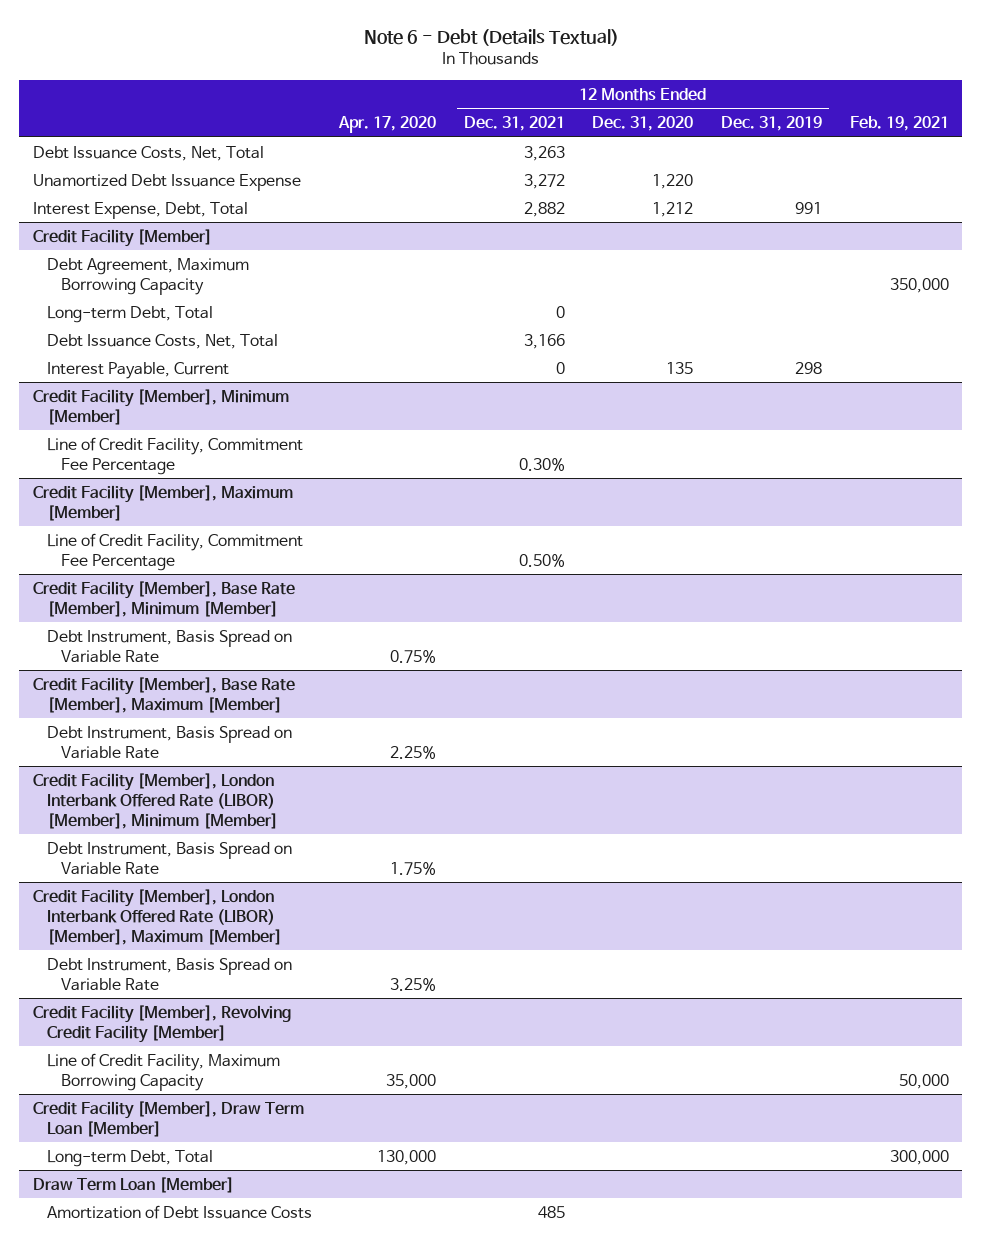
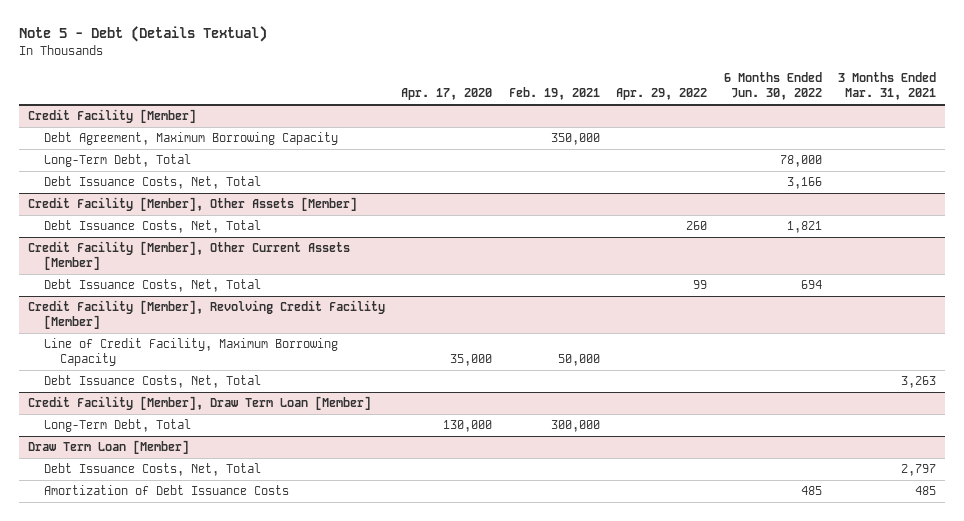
- Note 6 - Debt (Details Textual)
+ Note 5 - Debt (Details Textual)
- | Apr. 17, 2020 | 12 Months Ended Dec. 31, 2021 | 12 Months Ended Dec. 31, 2020 | 12 Months Ended Dec. 31, 2019 | Feb. 19, 2021
+ | Apr. 17, 2020 | Feb. 19, 2021 | Apr. 29, 2022 | 6 Months Ended Jun. 30, 2022 | 3 Months Ended Mar. 31, 2021
- Debt Issuance Costs, Net, Total | | 3,263 | | |
- Unamortized Debt Issuance Expense | | 3,272 | 1,220 | |
- Interest Expense, Debt, Total | | 2,882 | 1,212 | 991 |
@ Credit Facility [Member]
- Long-term Debt, Total | | 0 | | |
+ Long-Term Debt, Total | | | | 78,000 |
- Interest Payable, Current | | 0 | 135 | 298 |
- Credit Facility [Member], Minimum [Member]
- Line of Credit Facility, Commitment Fee Percentage | | 0.30% | | |
- Credit Facility [Member], Maximum [Member]
- Line of Credit Facility, Commitment Fee Percentage | | 0.50% | | |
- Credit Facility [Member], Base Rate [Member], Minimum [Member]
- Debt Instrument, Basis Spread on Variable Rate | 0.75% | | | |
- Credit Facility [Member], Base Rate [Member], Maximum [Member]
- Debt Instrument, Basis Spread on Variable Rate | 2.25% | | | |
- Credit Facility [Member], London Interbank Offered Rate (LIBOR) [Member], Minimum [Member]
- Debt Instrument, Basis Spread on Variable Rate | 1.75% | | | |
- Credit Facility [Member], London Interbank Offered Rate (LIBOR) [Member], Maximum [Member]
- Debt Instrument, Basis Spread on Variable Rate | 3.25% | | | |
+ Credit Facility [Member], Other Assets [Member]
+ Debt Issuance Costs, Net, Total | | | 260 | 1,821 |
+ Credit Facility [Member], Other Current Assets [Member]
+ Debt Issuance Costs, Net, Total | | | 99 | 694 |
@ Credit Facility [Member], Revolving Credit Facility [Member]
+ Debt Issuance Costs, Net, Total | | | | | 3,263
@ Credit Facility [Member], Draw Term Loan [Member]
- Long-term Debt, Total | 130,000 | | | | 300,000
+ Long-Term Debt, Total | 130,000 | 300,000 | | |
@ Draw Term Loan [Member]
+ Debt Issuance Costs, Net, Total | | | | | 2,797

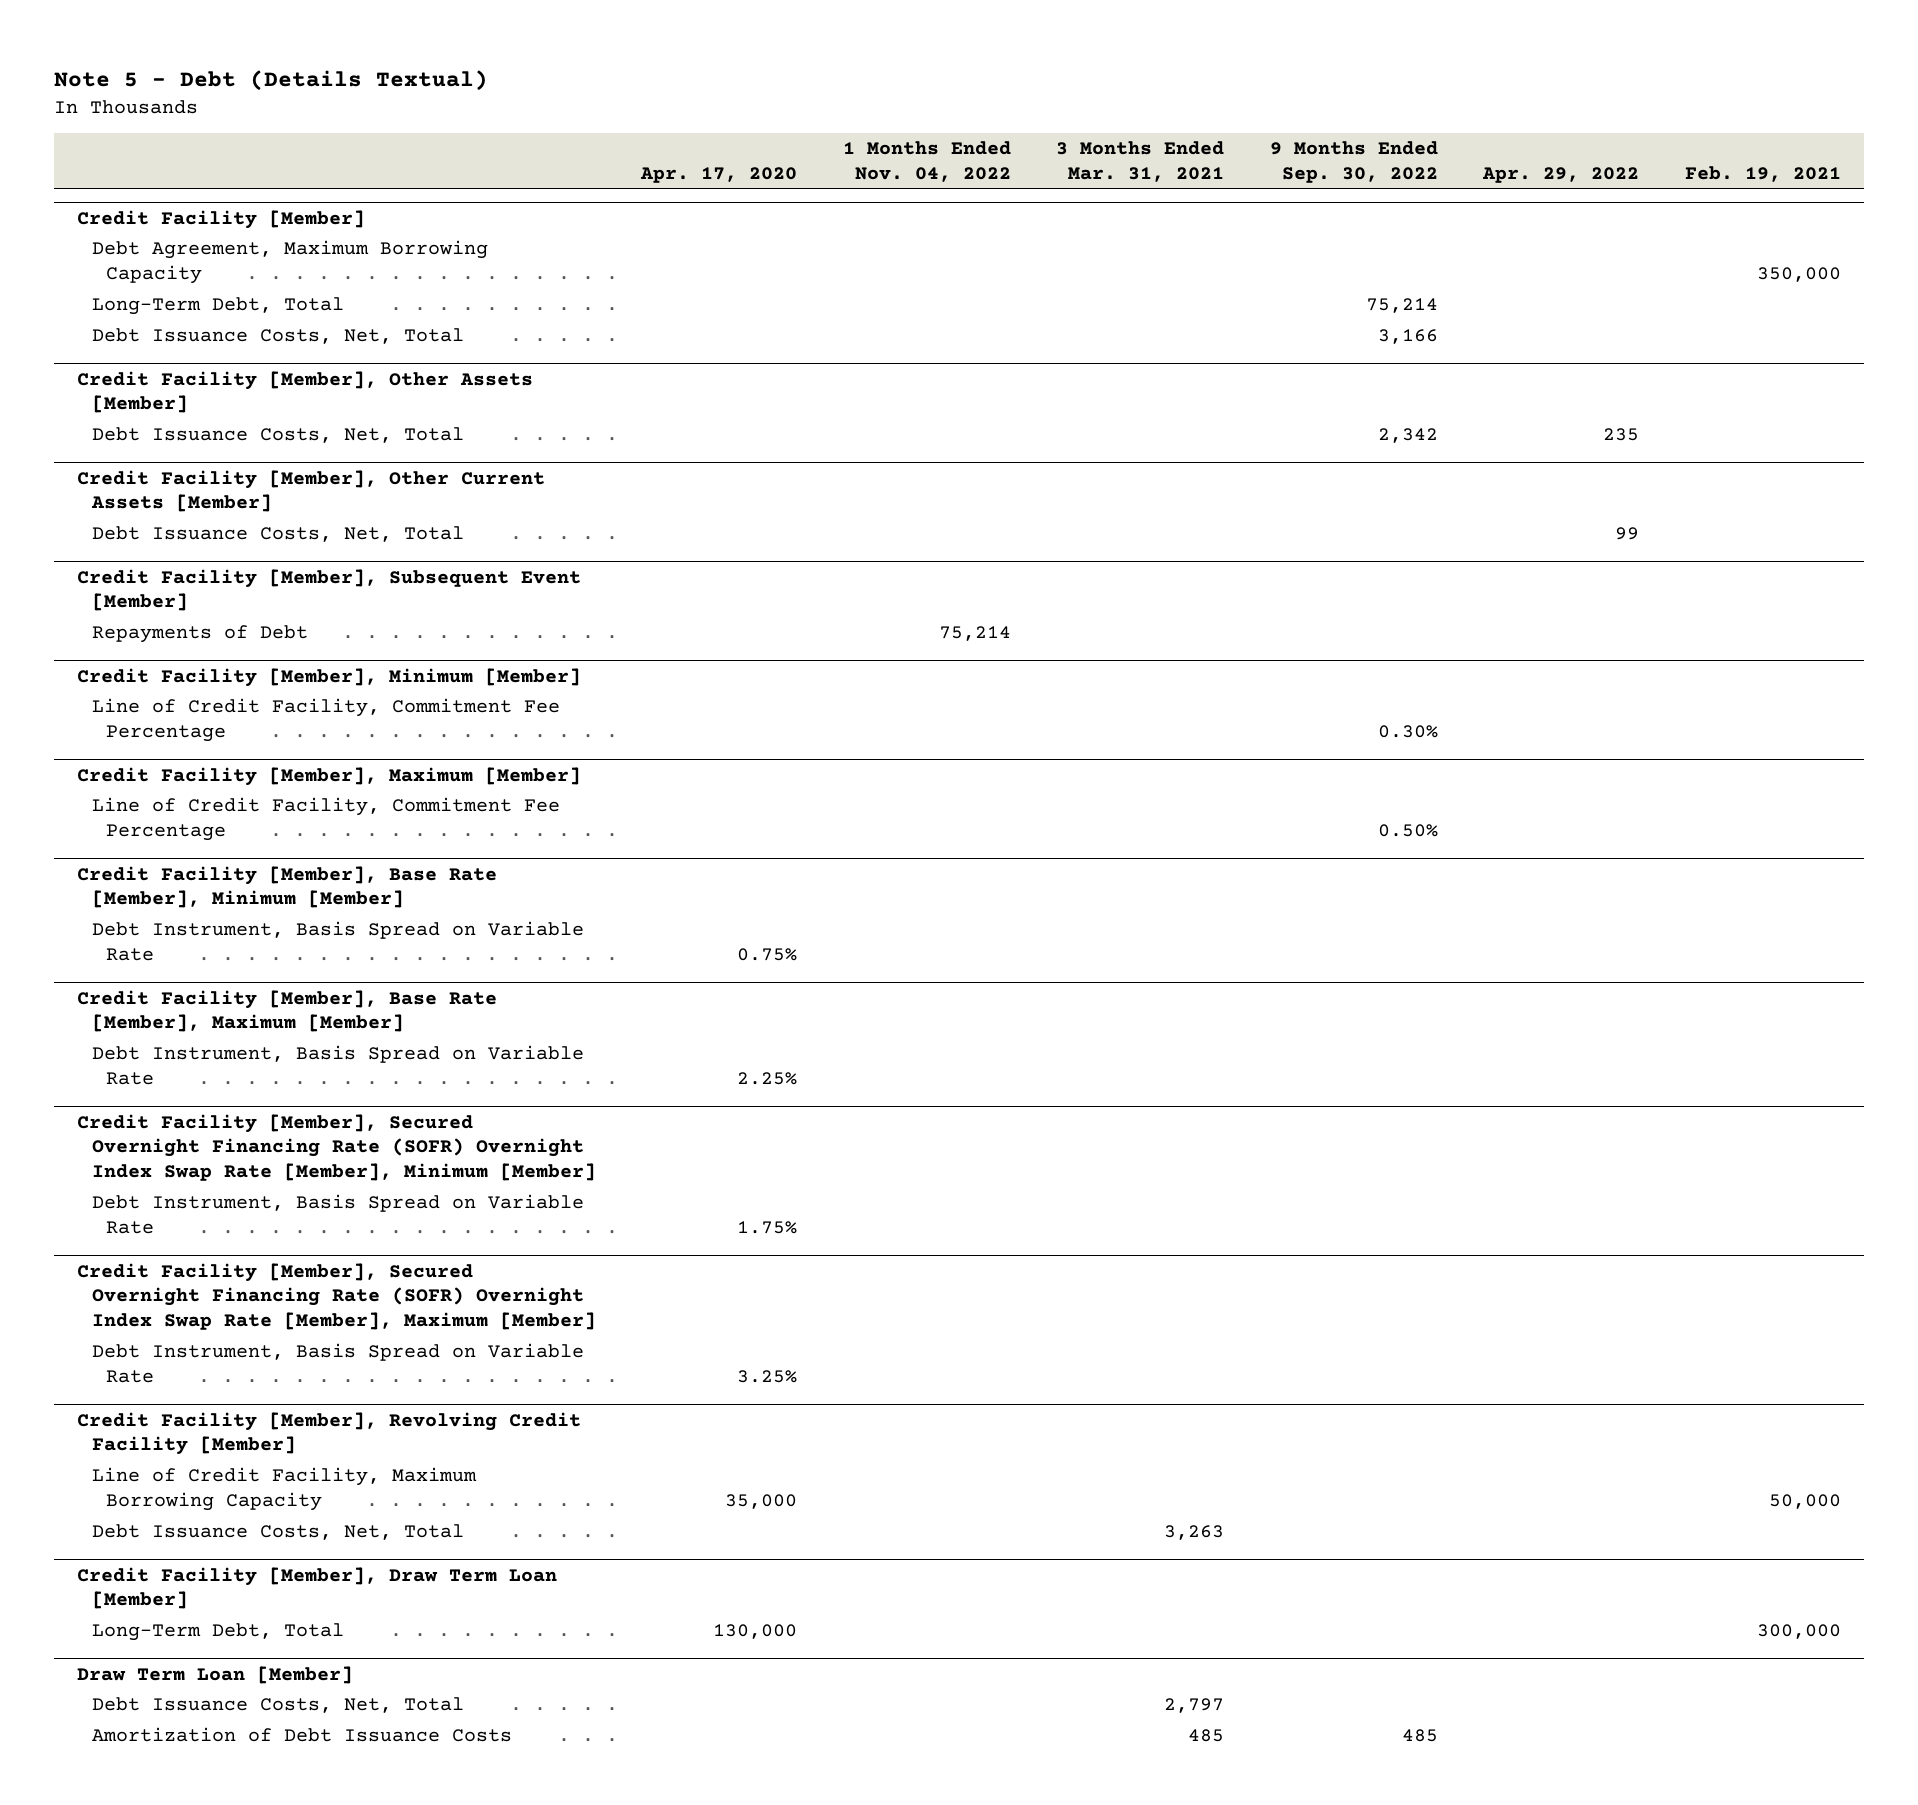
- | Apr. 17, 2020 | Feb. 19, 2021 | Apr. 29, 2022 | 6 Months Ended Jun. 30, 2022 | 3 Months Ended Mar. 31, 2021
+ | Apr. 17, 2020 | 1 Months Ended Nov. 04, 2022 | 3 Months Ended Mar. 31, 2021 | 9 Months Ended Sep. 30, 2022 | Apr. 29, 2022 | Feb. 19, 2021
@ Credit Facility [Member], Other Assets [Member]
- Debt Issuance Costs, Net, Total | | | 260 | 1,821 |
+ Debt Issuance Costs, Net, Total | | | | 2,342 | 235 |
+ Credit Facility [Member], Subsequent Event [Member]
+ Repayments of Debt | | 75,214 | | | |
+ Credit Facility [Member], Minimum [Member]
+ Line of Credit Facility, Commitment Fee Percentage | | | | 0.30% | |
+ Credit Facility [Member], Maximum [Member]
+ Line of Credit Facility, Commitment Fee Percentage | | | | 0.50% | |
+ Credit Facility [Member], Base Rate [Member], Minimum [Member]
+ Debt Instrument, Basis Spread on Variable Rate | 0.75% | | | | |
+ Credit Facility [Member], Base Rate [Member], Maximum [Member]
+ Debt Instrument, Basis Spread on Variable Rate | 2.25% | | | | |
+ Credit Facility [Member], Secured Overnight Financing Rate (SOFR) Overnight Index Swap Rate [Member], Minimum [Member]
+ Debt Instrument, Basis Spread on Variable Rate | 1.75% | | | | |
+ Credit Facility [Member], Secured Overnight Financing Rate (SOFR) Overnight Index Swap Rate [Member], Maximum [Member]
+ Debt Instrument, Basis Spread on Variable Rate | 3.25% | | | | |

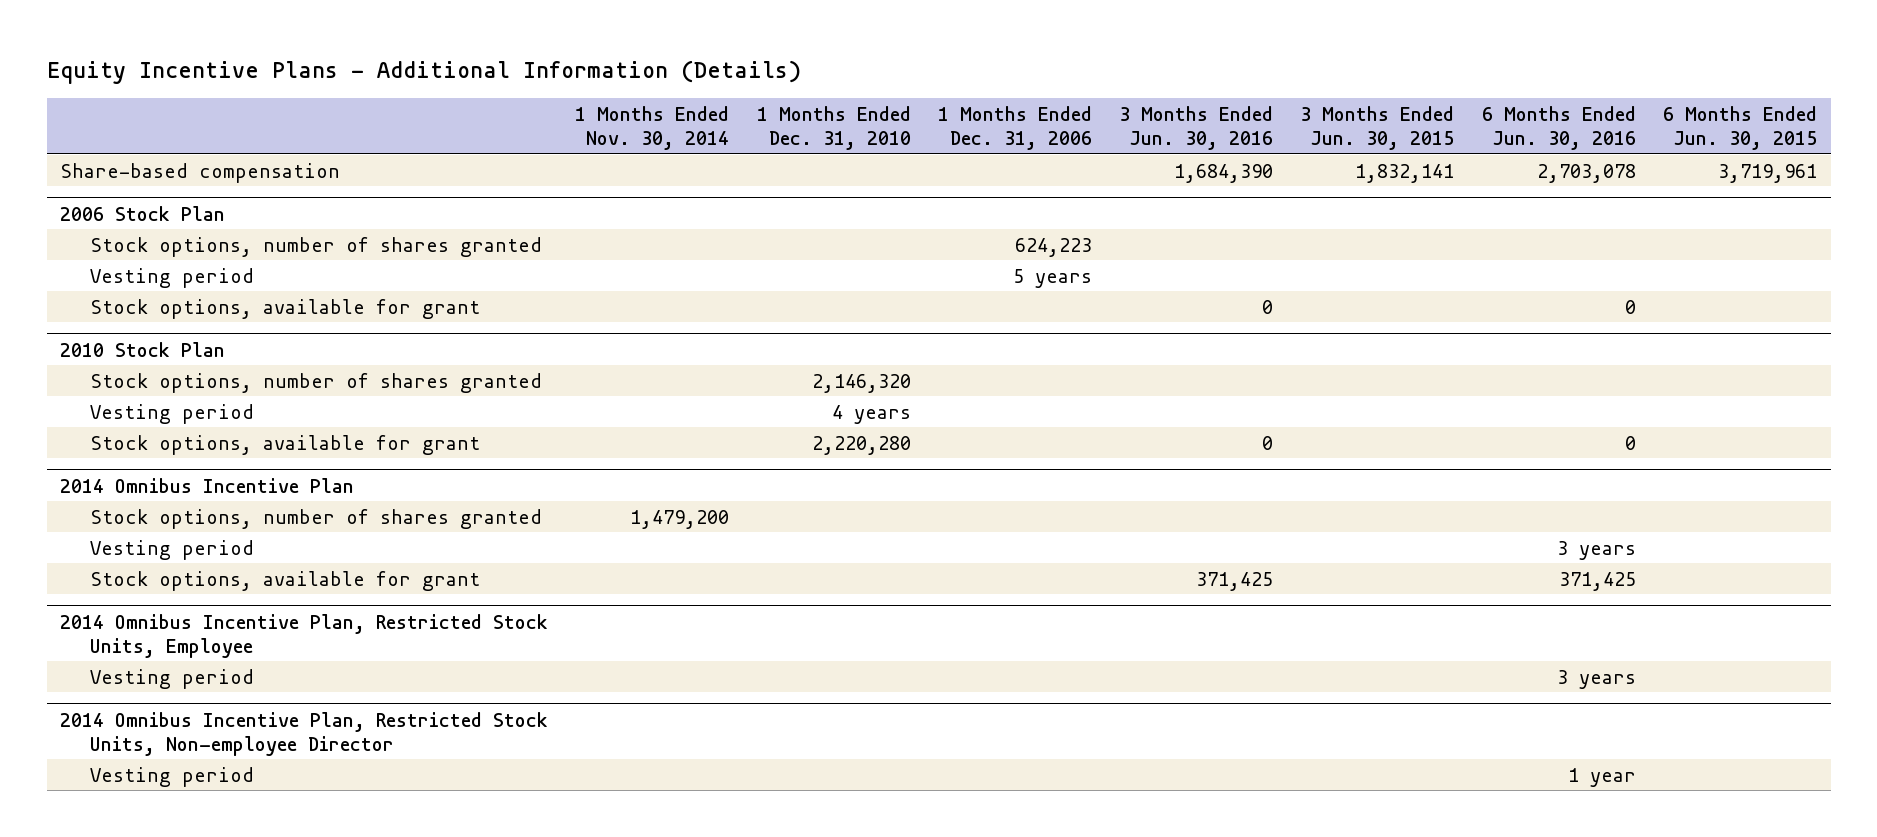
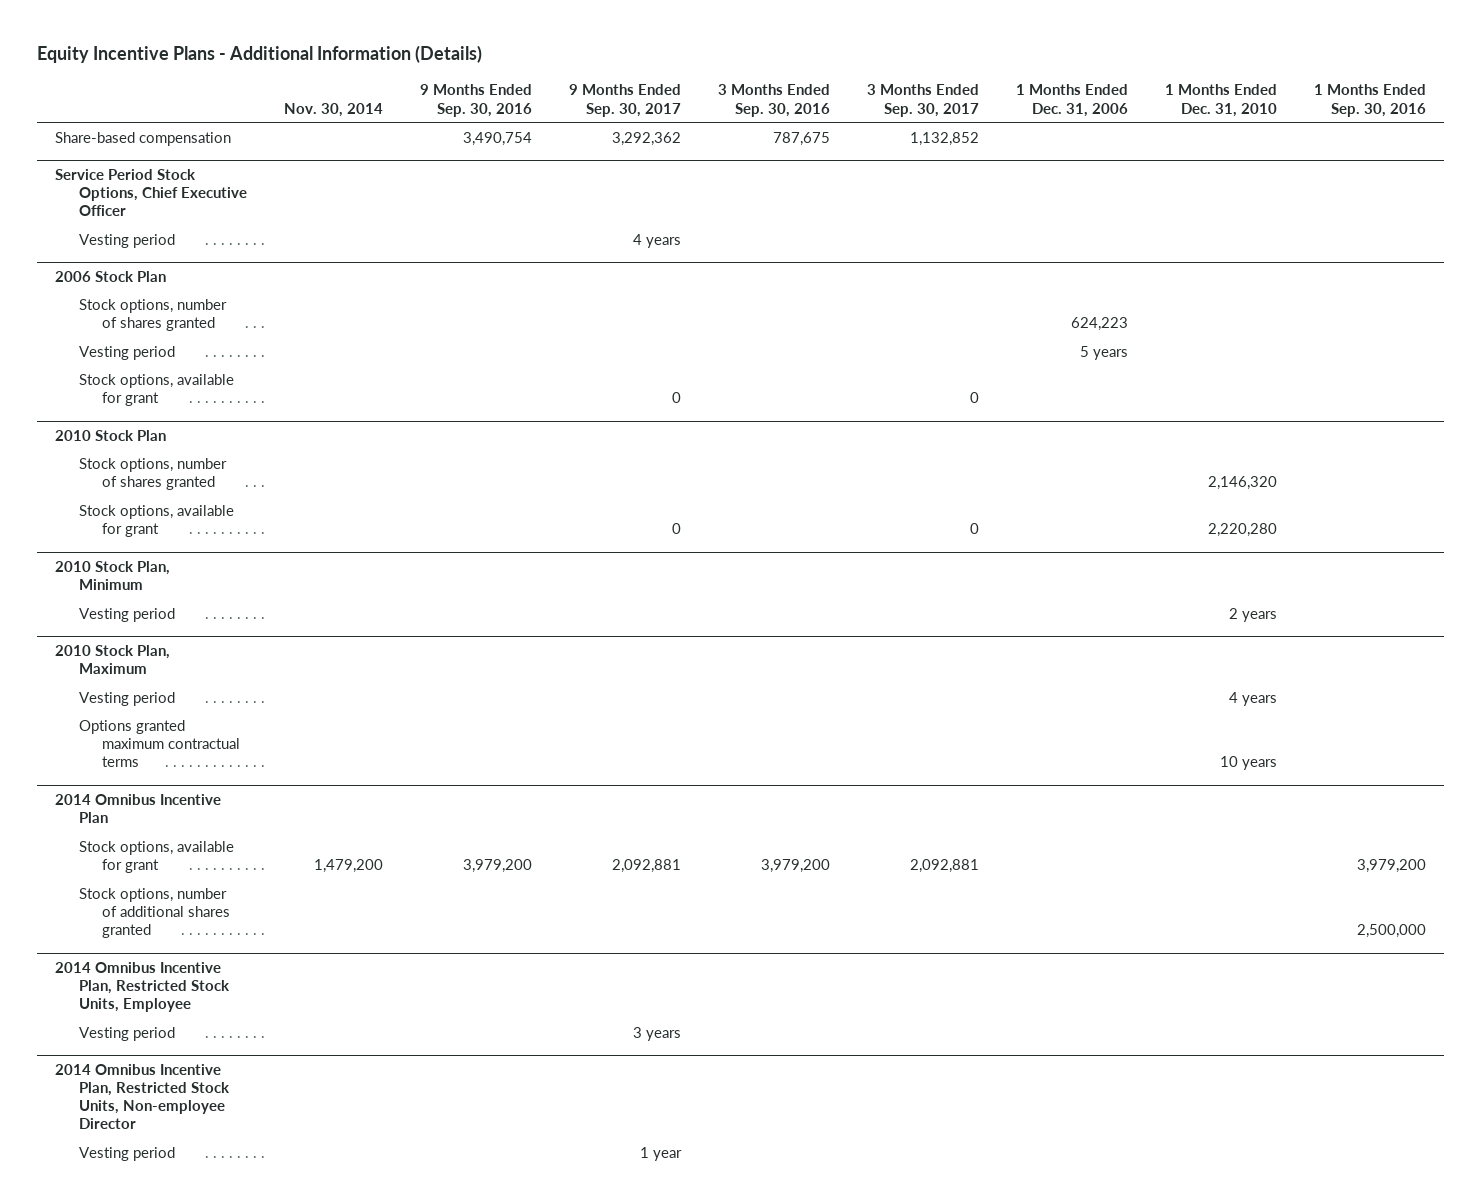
- | 1 Months Ended Nov. 30, 2014 | 1 Months Ended Dec. 31, 2010 | 1 Months Ended Dec. 31, 2006 | 3 Months Ended Jun. 30, 2016 | 3 Months Ended Jun. 30, 2015 | 6 Months Ended Jun. 30, 2016 | 6 Months Ended Jun. 30, 2015
+ | Nov. 30, 2014 | 9 Months Ended Sep. 30, 2016 | 9 Months Ended Sep. 30, 2017 | 3 Months Ended Sep. 30, 2016 | 3 Months Ended Sep. 30, 2017 | 1 Months Ended Dec. 31, 2006 | 1 Months Ended Dec. 31, 2010 | 1 Months Ended Sep. 30, 2016
+ Service Period Stock Options, Chief Executive Officer
+ Vesting period | | | 4 years | | | | |
@ 2010 Stock Plan
- Vesting period | | 4 years | | | | |
+ 2010 Stock Plan, Minimum
+ Vesting period | | | | | | | 2 years |
+ 2010 Stock Plan, Maximum
+ Vesting period | | | | | | | 4 years |
+ Options granted maximum contractual terms | | | | | | | 10 years |
@ 2014 Omnibus Incentive Plan
- Stock options, number of shares granted | 1,479,200 | | | | | |
- Vesting period | | | | | | 3 years |
+ Stock options, number of additional shares granted | | | | | | | | 2,500,000

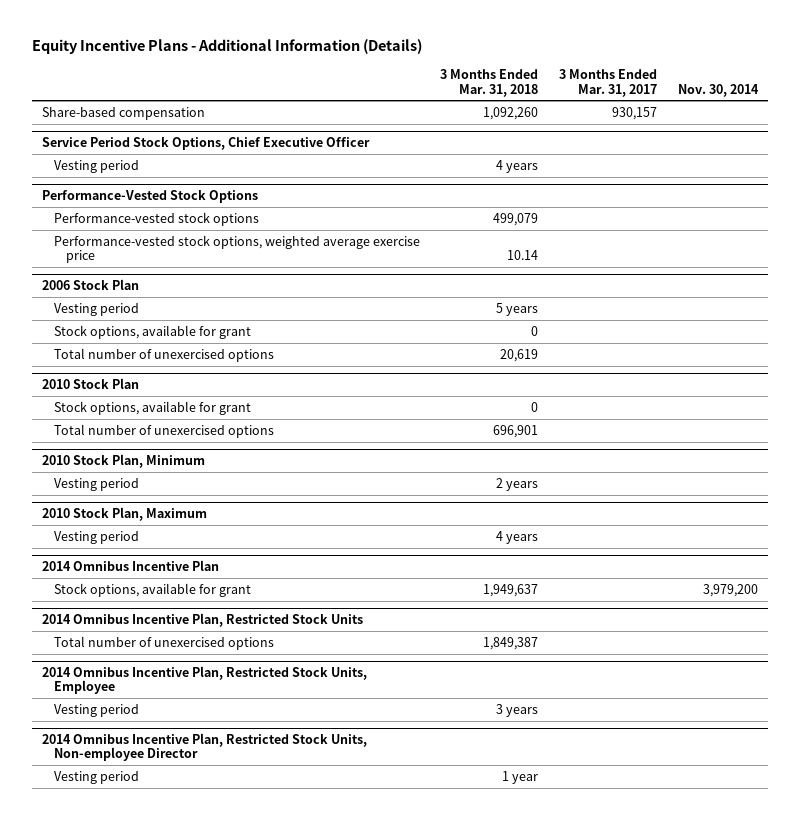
- | Nov. 30, 2014 | 9 Months Ended Sep. 30, 2016 | 9 Months Ended Sep. 30, 2017 | 3 Months Ended Sep. 30, 2016 | 3 Months Ended Sep. 30, 2017 | 1 Months Ended Dec. 31, 2006 | 1 Months Ended Dec. 31, 2010 | 1 Months Ended Sep. 30, 2016
+ | 3 Months Ended Mar. 31, 2018 | 3 Months Ended Mar. 31, 2017 | Nov. 30, 2014
+ Performance-Vested Stock Options
+ Performance-vested stock options | 499,079 | |
+ Performance-vested stock options, weighted average exercise price | 10.14 | |
@ 2006 Stock Plan
- Stock options, number of shares granted | | | | | | 624,223 | |
+ Total number of unexercised options | 20,619 | |
@ 2010 Stock Plan
- Stock options, number of shares granted | | | | | | | 2,146,320 |
+ Total number of unexercised options | 696,901 | |
@ 2010 Stock Plan, Maximum
- Options granted maximum contractual terms | | | | | | | 10 years |
@ 2014 Omnibus Incentive Plan
- Stock options, available for grant | 1,479,200 | 3,979,200 | 2,092,881 | 3,979,200 | 2,092,881 | | | 3,979,200
- Stock options, number of additional shares granted | | | | | | | | 2,500,000
+ Stock options, available for grant | 1,949,637 | | 3,979,200
+ 2014 Omnibus Incentive Plan, Restricted Stock Units
+ Total number of unexercised options | 1,849,387 | |

